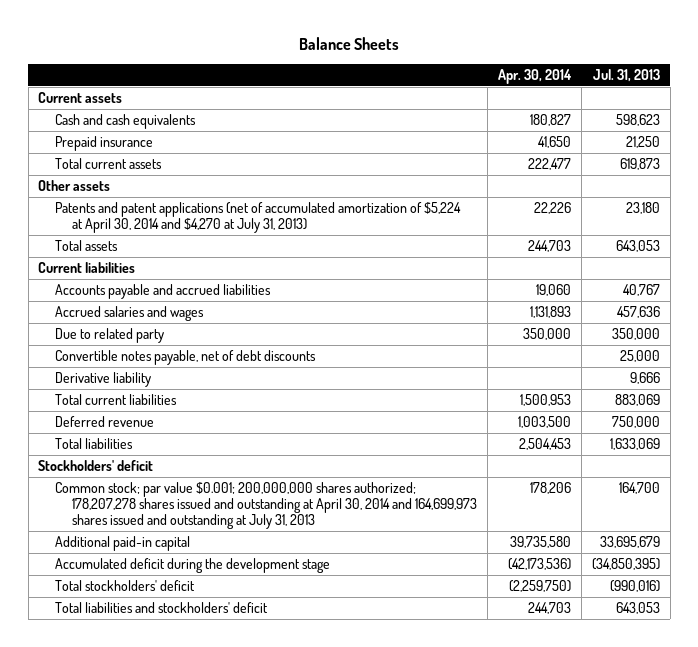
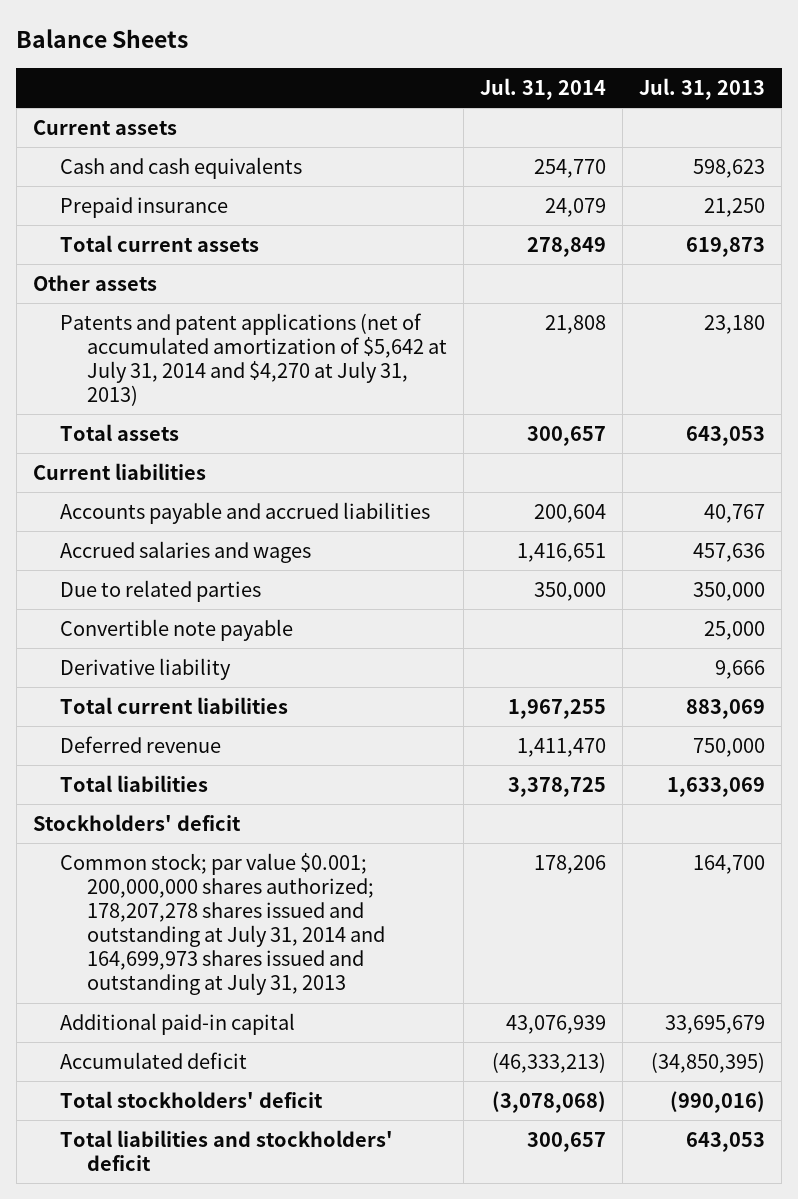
- | Apr. 30, 2014 | Jul. 31, 2013
+ | Jul. 31, 2014 | Jul. 31, 2013
- Patents and patent applications (net of accumulated amortization of $5,224 at April 30, 2014 and $4,270 at July 31, 2013) | 22,226 | 23,180
+ Patents and patent applications (net of accumulated amortization of $5,642 at July 31, 2014 and $4,270 at July 31, 2013) | 21,808 | 23,180
- Due to related party | 350,000 | 350,000
- Convertible notes payable, net of debt discounts | | 25,000
+ Due to related parties | 350,000 | 350,000
+ Convertible note payable | | 25,000
- Common stock; par value $0.001; 200,000,000 shares authorized; 178,207,278 shares issued and outstanding at April 30, 2014 and 164,699,973 shares issued and outstanding at July 31, 2013 | 178,206 | 164,700
+ Common stock; par value $0.001; 200,000,000 shares authorized; 178,207,278 shares issued and outstanding at July 31, 2014 and 164,699,973 shares issued and outstanding at July 31, 2013 | 178,206 | 164,700
- Accumulated deficit during the development stage | (42,173,536) | (34,850,395)
+ Accumulated deficit | (46,333,213) | (34,850,395)

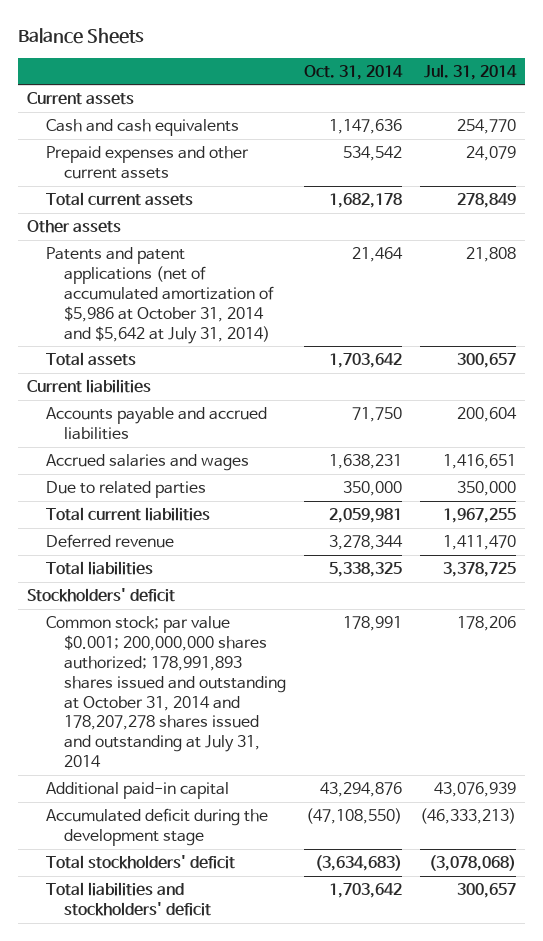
- | Jul. 31, 2014 | Jul. 31, 2013
+ | Oct. 31, 2014 | Jul. 31, 2014
- Prepaid insurance | 24,079 | 21,250
+ Prepaid expenses and other current assets | 534,542 | 24,079
- Patents and patent applications (net of accumulated amortization of $5,642 at July 31, 2014 and $4,270 at July 31, 2013) | 21,808 | 23,180
+ Patents and patent applications (net of accumulated amortization of $5,986 at October 31, 2014 and $5,642 at July 31, 2014) | 21,464 | 21,808
- Convertible note payable | | 25,000
- Derivative liability | | 9,666
- Common stock; par value $0.001; 200,000,000 shares authorized; 178,207,278 shares issued and outstanding at July 31, 2014 and 164,699,973 shares issued and outstanding at July 31, 2013 | 178,206 | 164,700
+ Common stock; par value $0.001; 200,000,000 shares authorized; 178,991,893 shares issued and outstanding at October 31, 2014 and 178,207,278 shares issued and outstanding at July 31, 2014 | 178,991 | 178,206
- Accumulated deficit | (46,333,213) | (34,850,395)
+ Accumulated deficit during the development stage | (47,108,550) | (46,333,213)

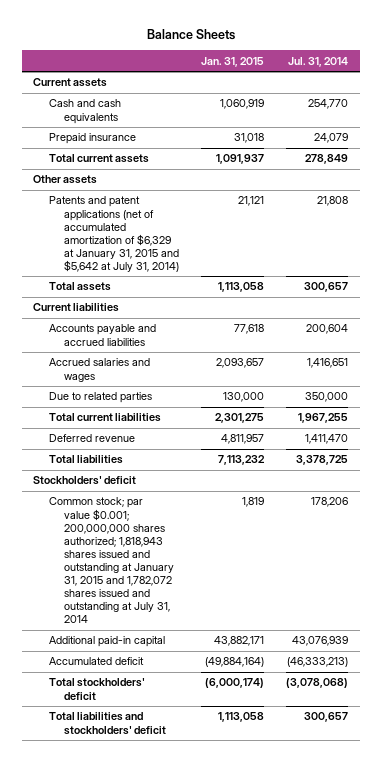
- | Oct. 31, 2014 | Jul. 31, 2014
+ | Jan. 31, 2015 | Jul. 31, 2014
- Prepaid expenses and other current assets | 534,542 | 24,079
+ Prepaid insurance | 31,018 | 24,079
- Patents and patent applications (net of accumulated amortization of $5,986 at October 31, 2014 and $5,642 at July 31, 2014) | 21,464 | 21,808
+ Patents and patent applications (net of accumulated amortization of $6,329 at January 31, 2015 and $5,642 at July 31, 2014) | 21,121 | 21,808
- Common stock; par value $0.001; 200,000,000 shares authorized; 178,991,893 shares issued and outstanding at October 31, 2014 and 178,207,278 shares issued and outstanding at July 31, 2014 | 178,991 | 178,206
+ Common stock; par value $0.001; 200,000,000 shares authorized; 1,818,943 shares issued and outstanding at January 31, 2015 and 1,782,072 shares issued and outstanding at July 31, 2014 | 1,819 | 178,206
- Accumulated deficit during the development stage | (47,108,550) | (46,333,213)
+ Accumulated deficit | (49,884,164) | (46,333,213)

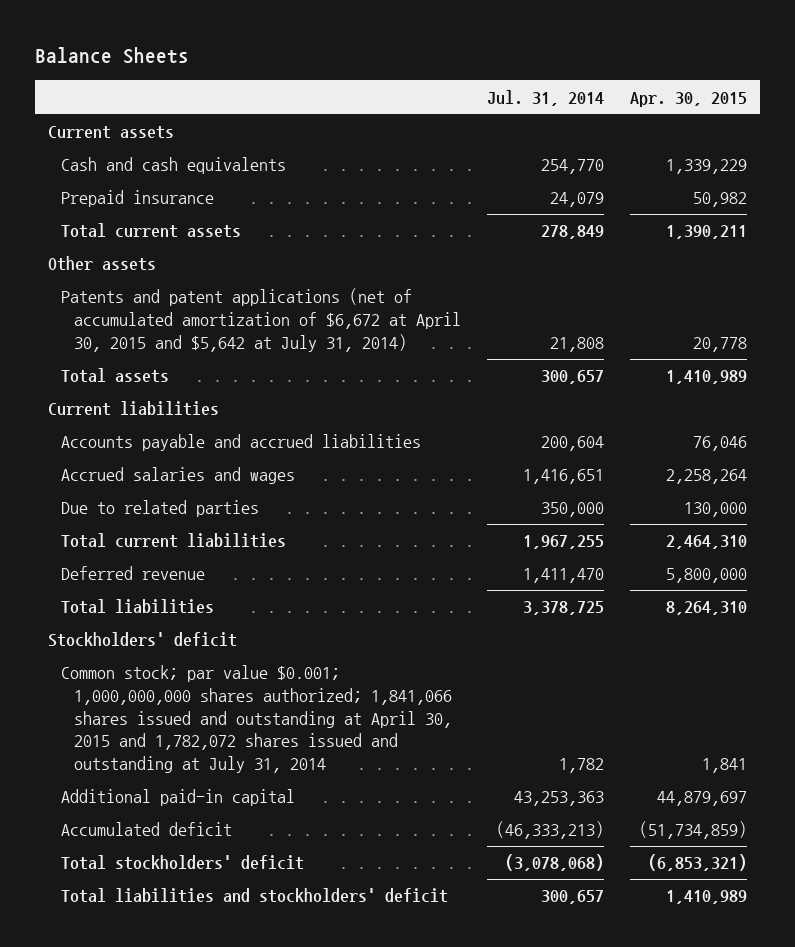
- | Jan. 31, 2015 | Jul. 31, 2014
+ | Jul. 31, 2014 | Apr. 30, 2015
- Patents and patent applications (net of accumulated amortization of $6,329 at January 31, 2015 and $5,642 at July 31, 2014) | 21,121 | 21,808
+ Patents and patent applications (net of accumulated amortization of $6,672 at April 30, 2015 and $5,642 at July 31, 2014) | 21,808 | 20,778
- Common stock; par value $0.001; 200,000,000 shares authorized; 1,818,943 shares issued and outstanding at January 31, 2015 and 1,782,072 shares issued and outstanding at July 31, 2014 | 1,819 | 178,206
- Additional paid-in capital | 43,882,171 | 43,076,939
+ Common stock; par value $0.001; 1,000,000,000 shares authorized; 1,841,066 shares issued and outstanding at April 30, 2015 and 1,782,072 shares issued and outstanding at July 31, 2014 | 1,782 | 1,841
+ Additional paid-in capital | 43,253,363 | 44,879,697

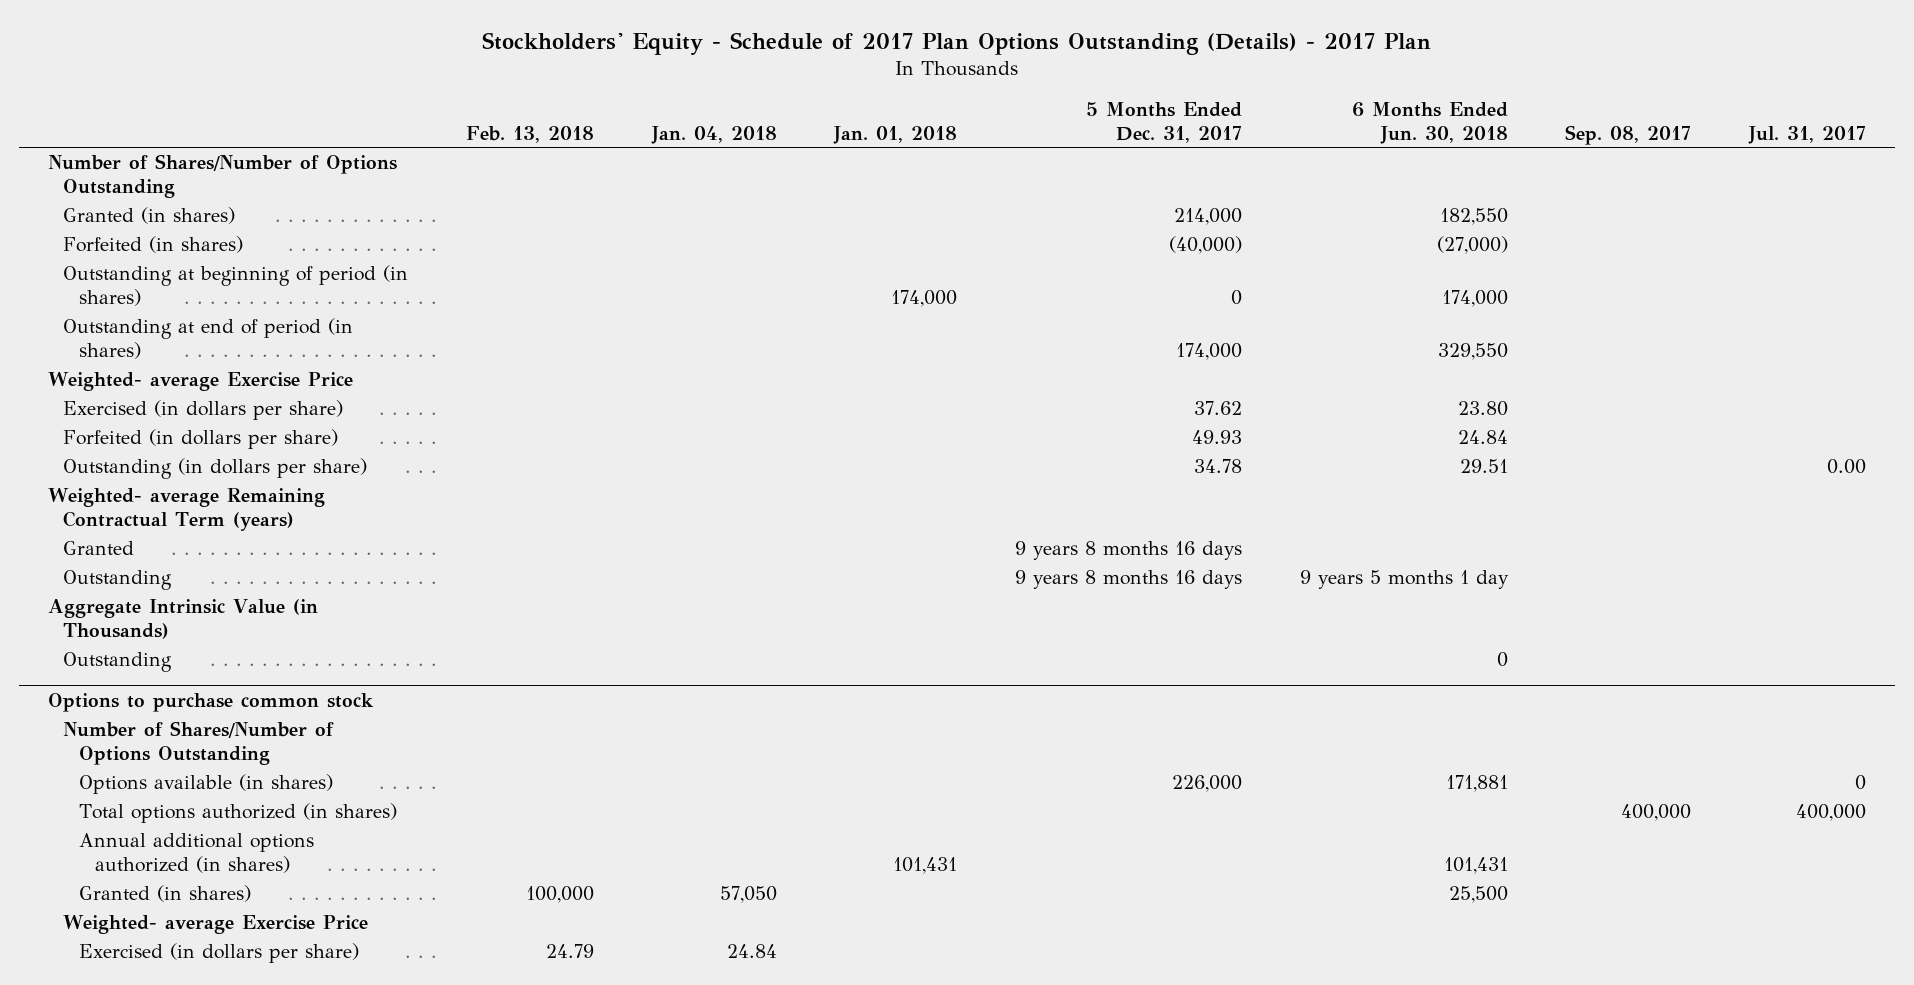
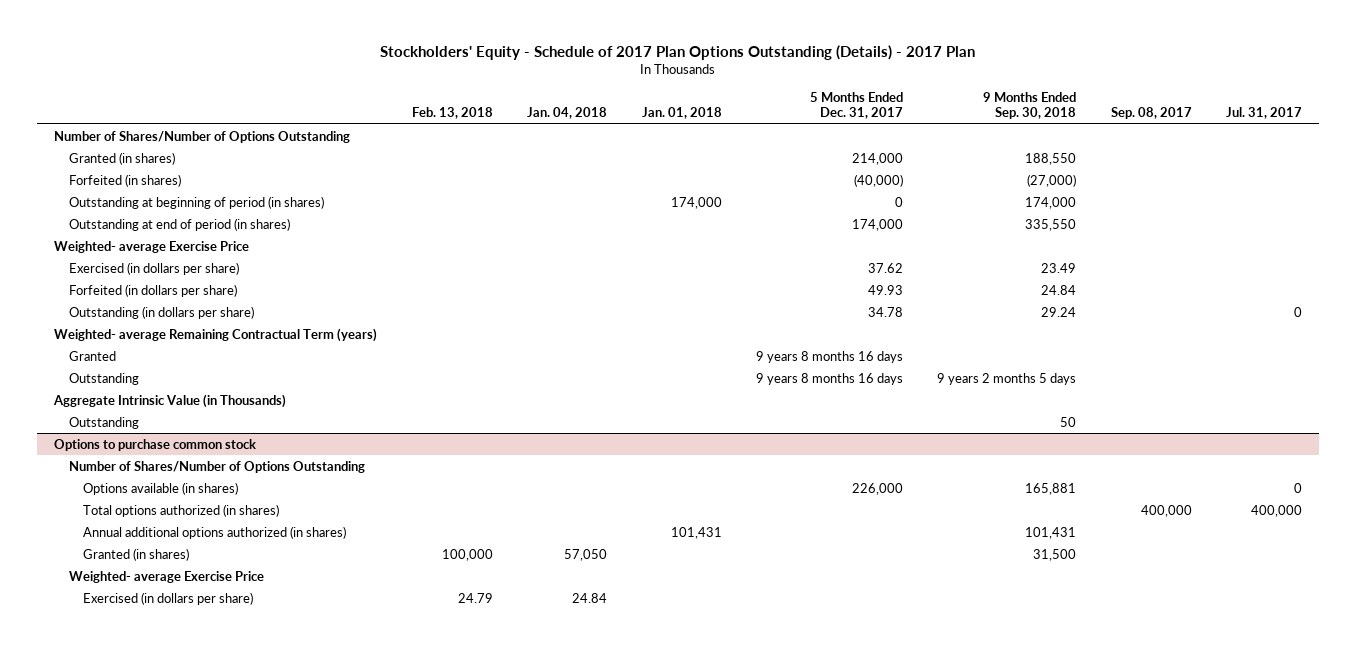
- | Feb. 13, 2018 | Jan. 04, 2018 | Jan. 01, 2018 | 5 Months Ended Dec. 31, 2017 | 6 Months Ended Jun. 30, 2018 | Sep. 08, 2017 | Jul. 31, 2017
+ | Feb. 13, 2018 | Jan. 04, 2018 | Jan. 01, 2018 | 5 Months Ended Dec. 31, 2017 | 9 Months Ended Sep. 30, 2018 | Sep. 08, 2017 | Jul. 31, 2017
- Outstanding (in dollars per share) | | | | 34.78 | 29.51 | | 0.00
+ Outstanding (in dollars per share) | | | | 34.78 | 29.24 | | 0

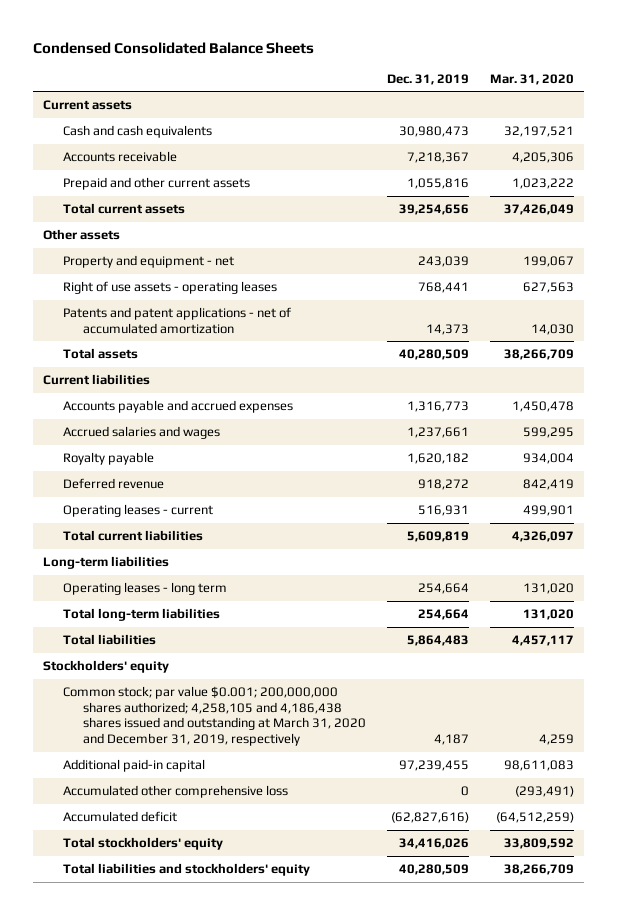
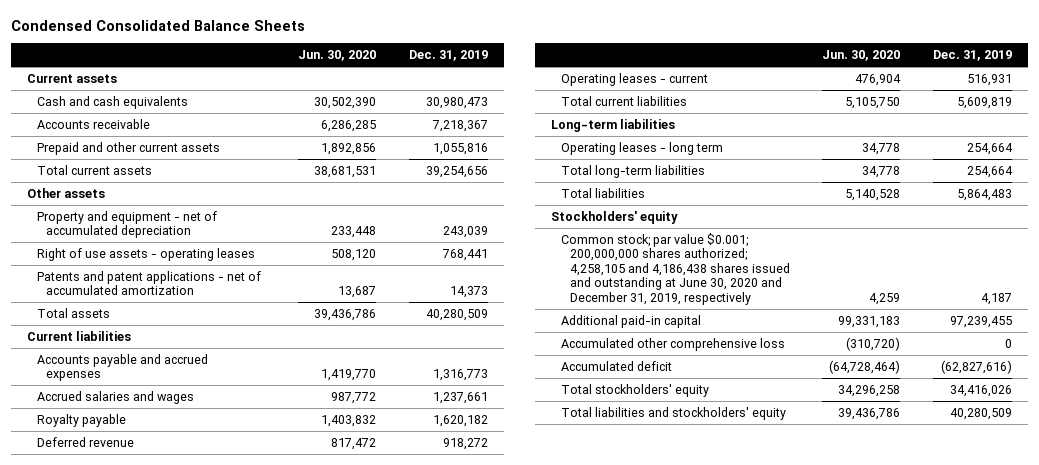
- | Dec. 31, 2019 | Mar. 31, 2020
+ | Jun. 30, 2020 | Dec. 31, 2019
- Property and equipment - net | 243,039 | 199,067
+ Property and equipment - net of accumulated depreciation | 233,448 | 243,039
- Common stock; par value $0.001; 200,000,000 shares authorized; 4,258,105 and 4,186,438 shares issued and outstanding at March 31, 2020 and December 31, 2019, respectively | 4,187 | 4,259
+ Common stock; par value $0.001; 200,000,000 shares authorized; 4,258,105 and 4,186,438 shares issued and outstanding at June 30, 2020 and December 31, 2019, respectively | 4,259 | 4,187

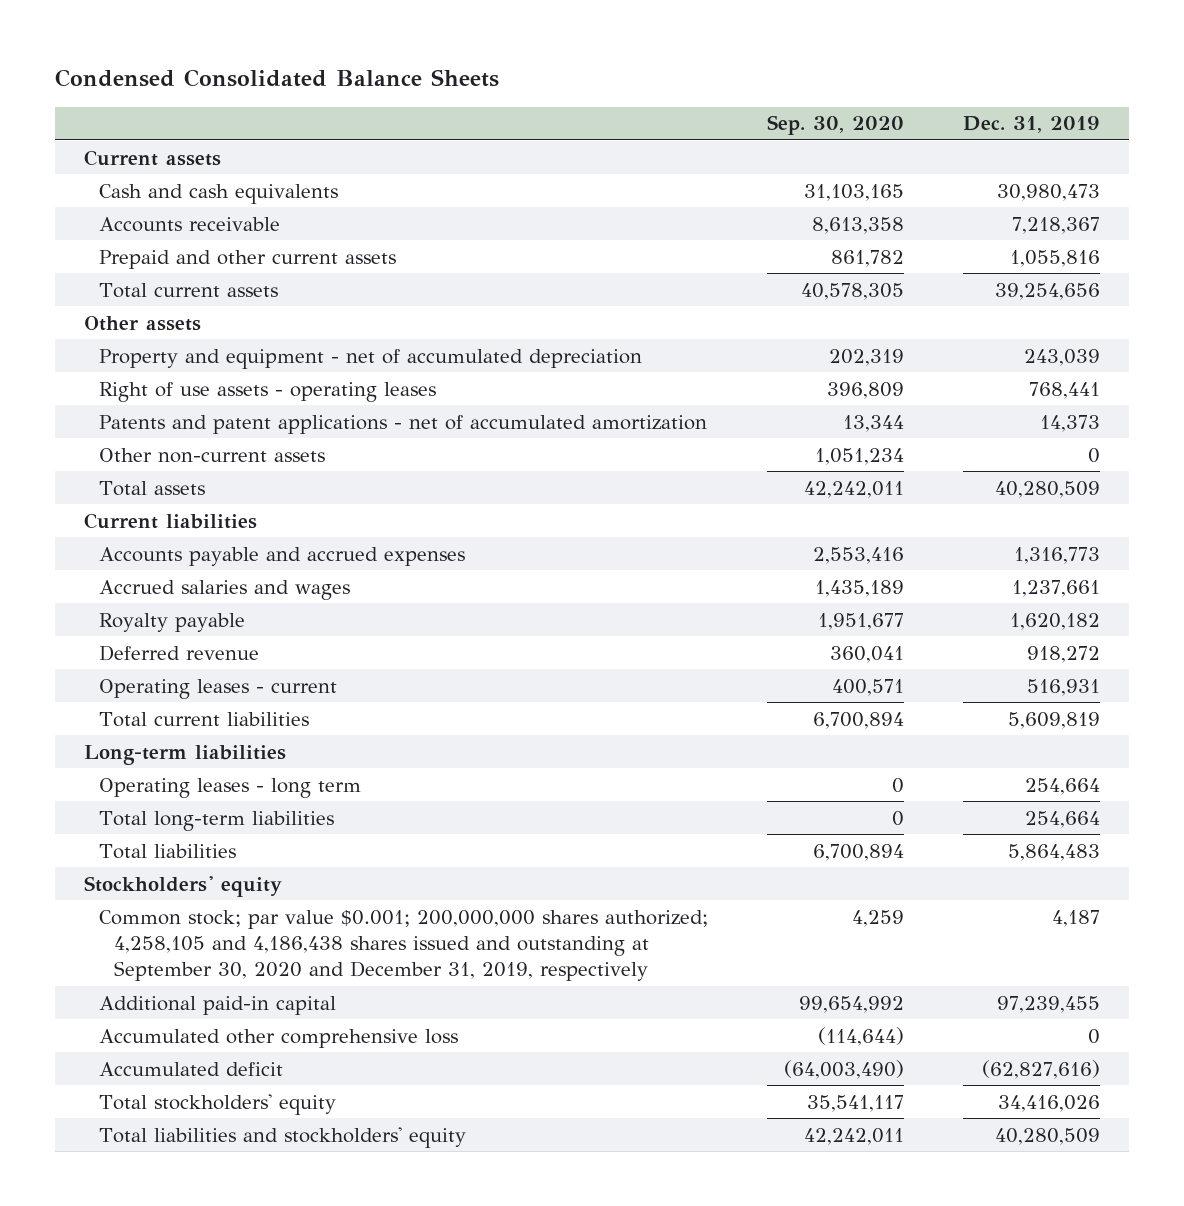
- | Jun. 30, 2020 | Dec. 31, 2019
+ | Sep. 30, 2020 | Dec. 31, 2019
+ Other non-current assets | 1,051,234 | 0
- Common stock; par value $0.001; 200,000,000 shares authorized; 4,258,105 and 4,186,438 shares issued and outstanding at June 30, 2020 and December 31, 2019, respectively | 4,259 | 4,187
+ Common stock; par value $0.001; 200,000,000 shares authorized; 4,258,105 and 4,186,438 shares issued and outstanding at September 30, 2020 and December 31, 2019, respectively | 4,259 | 4,187

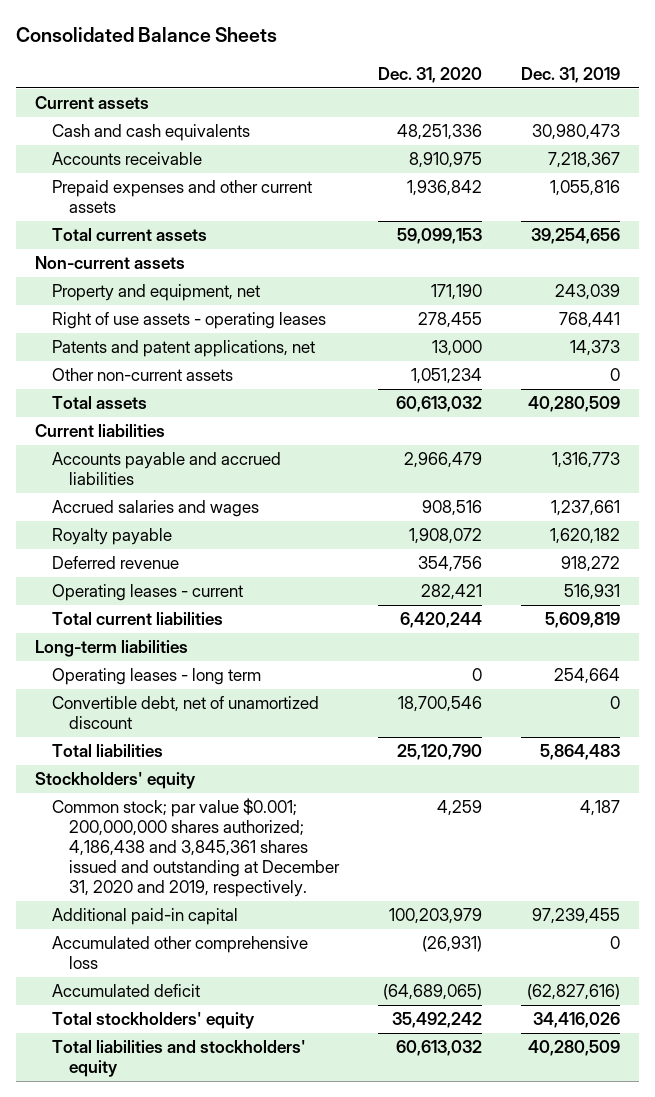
- Condensed Consolidated Balance Sheets
+ Consolidated Balance Sheets
- | Sep. 30, 2020 | Dec. 31, 2019
+ | Dec. 31, 2020 | Dec. 31, 2019
- Prepaid and other current assets | 861,782 | 1,055,816
+ Prepaid expenses and other current assets | 1,936,842 | 1,055,816
- Other assets
- Property and equipment - net of accumulated depreciation | 202,319 | 243,039
+ Non-current assets
+ Property and equipment, net | 171,190 | 243,039
- Patents and patent applications - net of accumulated amortization | 13,344 | 14,373
+ Patents and patent applications, net | 13,000 | 14,373
- Accounts payable and accrued expenses | 2,553,416 | 1,316,773
+ Accounts payable and accrued liabilities | 2,966,479 | 1,316,773
- Total long-term liabilities | 0 | 254,664
+ Convertible debt, net of unamortized discount | 18,700,546 | 0
- Common stock; par value $0.001; 200,000,000 shares authorized; 4,258,105 and 4,186,438 shares issued and outstanding at September 30, 2020 and December 31, 2019, respectively | 4,259 | 4,187
+ Common stock; par value $0.001; 200,000,000 shares authorized; 4,186,438 and 3,845,361 shares issued and outstanding at December 31, 2020 and 2019, respectively. | 4,259 | 4,187

